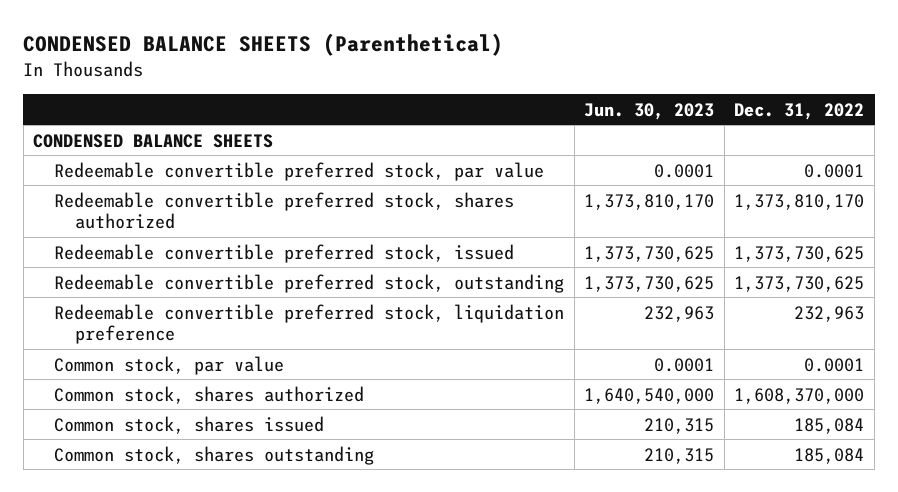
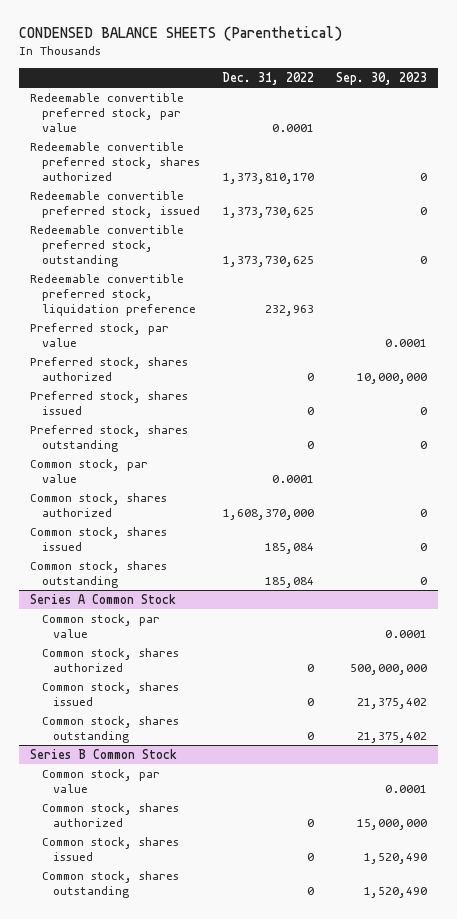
- | Jun. 30, 2023 | Dec. 31, 2022
+ | Dec. 31, 2022 | Sep. 30, 2023
- CONDENSED BALANCE SHEETS
+ Preferred stock, par value | | 0.0001
+ Preferred stock, shares authorized | 0 | 10,000,000
+ Preferred stock, shares issued | 0 | 0
+ Preferred stock, shares outstanding | 0 | 0
+ Series A Common Stock
+ Common stock, par value | | 0.0001
+ Common stock, shares authorized | 0 | 500,000,000
+ Common stock, shares issued | 0 | 21,375,402
+ Common stock, shares outstanding | 0 | 21,375,402
+ Series B Common Stock
+ Common stock, par value | | 0.0001
+ Common stock, shares authorized | 0 | 15,000,000
+ Common stock, shares issued | 0 | 1,520,490
+ Common stock, shares outstanding | 0 | 1,520,490

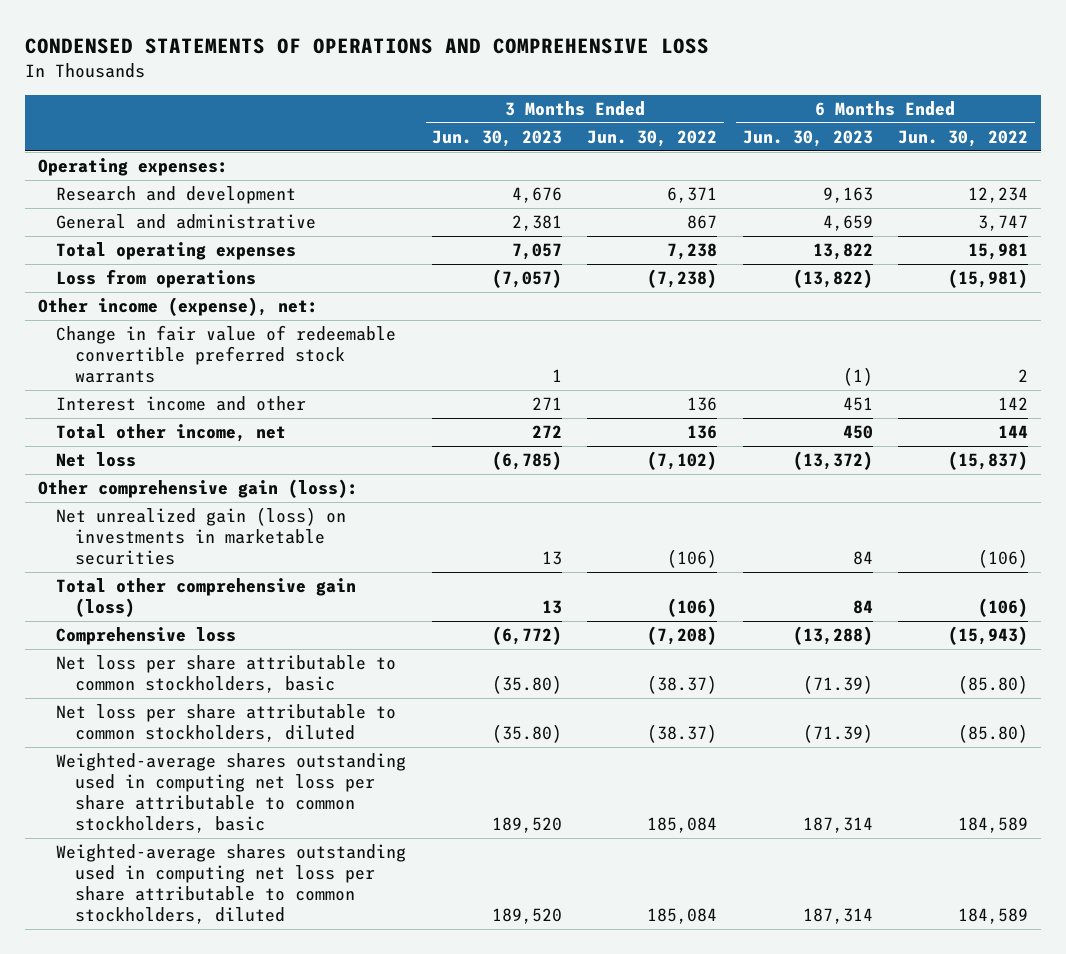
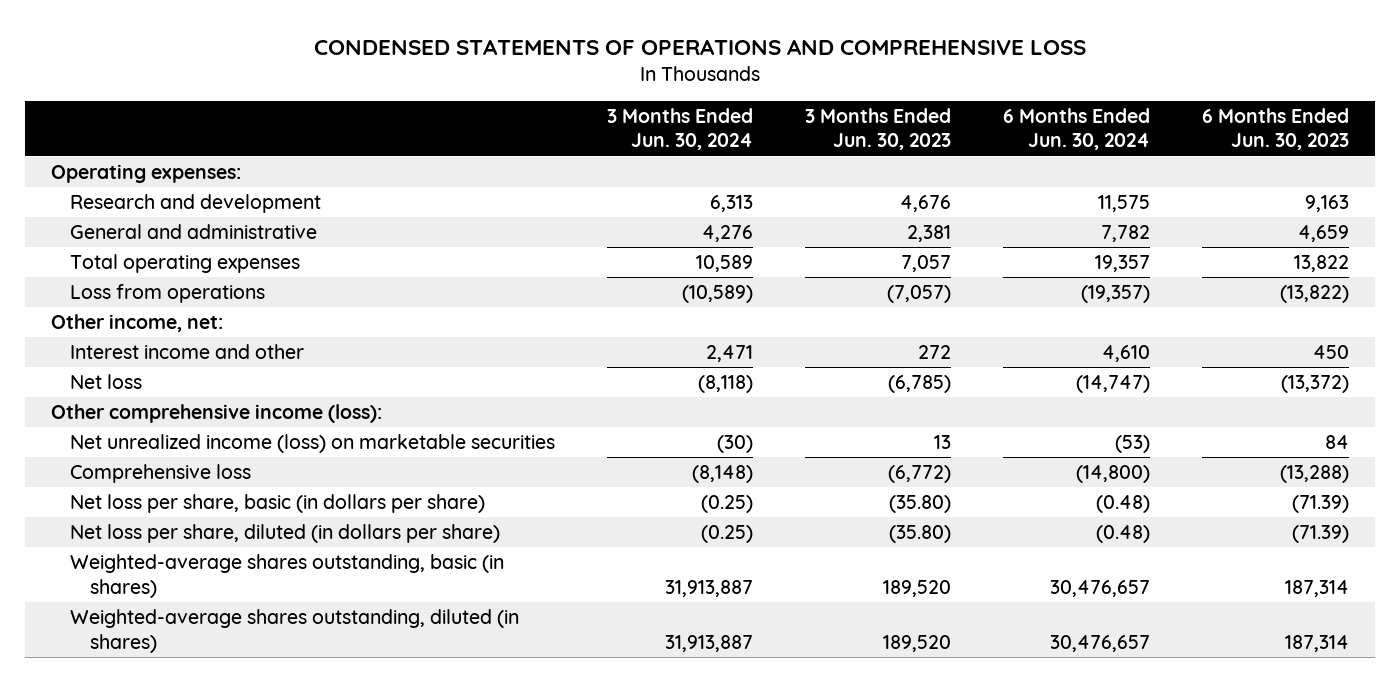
- | 3 Months Ended Jun. 30, 2023 | 3 Months Ended Jun. 30, 2022 | 6 Months Ended Jun. 30, 2023 | 6 Months Ended Jun. 30, 2022
+ | 3 Months Ended Jun. 30, 2024 | 3 Months Ended Jun. 30, 2023 | 6 Months Ended Jun. 30, 2024 | 6 Months Ended Jun. 30, 2023
- Other income (expense), net:
- Change in fair value of redeemable convertible preferred stock warrants | 1 | | (1) | 2
- Interest income and other | 271 | 136 | 451 | 142
- Total other income, net | 272 | 136 | 450 | 144
+ Other income, net:
+ Interest income and other | 2,471 | 272 | 4,610 | 450
- Other comprehensive gain (loss):
- Net unrealized gain (loss) on investments in marketable securities | 13 | (106) | 84 | (106)
- Total other comprehensive gain (loss) | 13 | (106) | 84 | (106)
+ Other comprehensive income (loss):
+ Net unrealized income (loss) on marketable securities | (30) | 13 | (53) | 84
- Net loss per share attributable to common stockholders, basic | (35.80) | (38.37) | (71.39) | (85.80)
- Net loss per share attributable to common stockholders, diluted | (35.80) | (38.37) | (71.39) | (85.80)
- Weighted-average shares outstanding used in computing net loss per share attributable to common stockholders, basic | 189,520 | 185,084 | 187,314 | 184,589
- Weighted-average shares outstanding used in computing net loss per share attributable to common stockholders, diluted | 189,520 | 185,084 | 187,314 | 184,589
+ Net loss per share, basic (in dollars per share) | (0.25) | (35.80) | (0.48) | (71.39)
+ Net loss per share, diluted (in dollars per share) | (0.25) | (35.80) | (0.48) | (71.39)
+ Weighted-average shares outstanding, basic (in shares) | 31,913,887 | 189,520 | 30,476,657 | 187,314
+ Weighted-average shares outstanding, diluted (in shares) | 31,913,887 | 189,520 | 30,476,657 | 187,314

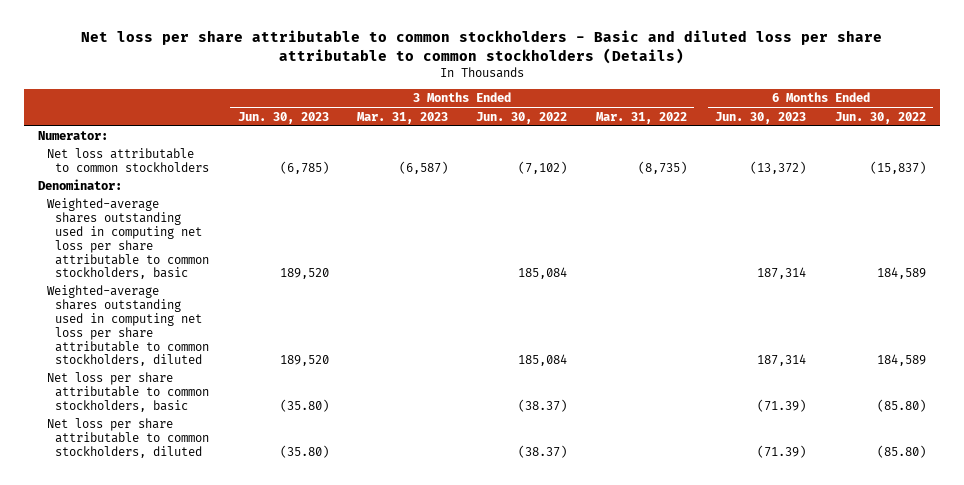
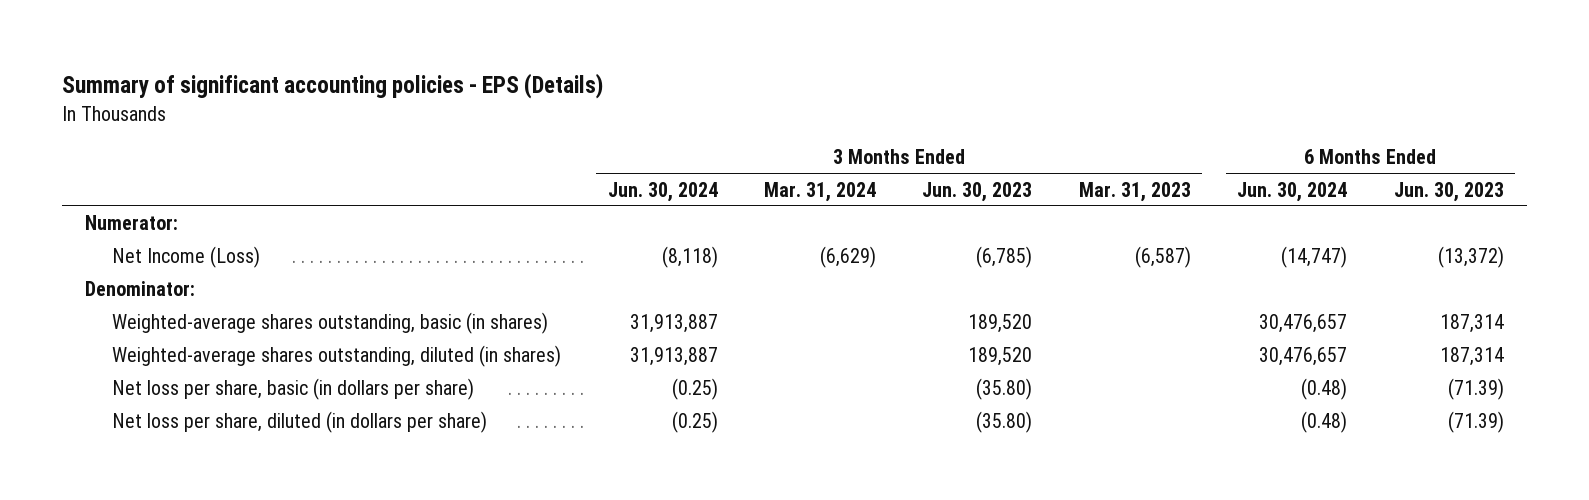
- Net loss per share attributable to common stockholders - Basic and diluted loss per share attributable to common stockholders (Details)
+ Summary of significant accounting policies - EPS (Details)
- | 3 Months Ended Jun. 30, 2023 | 3 Months Ended Mar. 31, 2023 | 3 Months Ended Jun. 30, 2022 | 3 Months Ended Mar. 31, 2022 | 6 Months Ended Jun. 30, 2023 | 6 Months Ended Jun. 30, 2022
+ | 3 Months Ended Jun. 30, 2024 | 3 Months Ended Mar. 31, 2024 | 3 Months Ended Jun. 30, 2023 | 3 Months Ended Mar. 31, 2023 | 6 Months Ended Jun. 30, 2024 | 6 Months Ended Jun. 30, 2023
- Net loss attributable to common stockholders | (6,785) | (6,587) | (7,102) | (8,735) | (13,372) | (15,837)
+ Net Income (Loss) | (8,118) | (6,629) | (6,785) | (6,587) | (14,747) | (13,372)
- Weighted-average shares outstanding used in computing net loss per share attributable to common stockholders, basic | 189,520 | | 185,084 | | 187,314 | 184,589
- Weighted-average shares outstanding used in computing net loss per share attributable to common stockholders, diluted | 189,520 | | 185,084 | | 187,314 | 184,589
- Net loss per share attributable to common stockholders, basic | (35.80) | | (38.37) | | (71.39) | (85.80)
- Net loss per share attributable to common stockholders, diluted | (35.80) | | (38.37) | | (71.39) | (85.80)
+ Weighted-average shares outstanding, basic (in shares) | 31,913,887 | | 189,520 | | 30,476,657 | 187,314
+ Weighted-average shares outstanding, diluted (in shares) | 31,913,887 | | 189,520 | | 30,476,657 | 187,314
+ Net loss per share, basic (in dollars per share) | (0.25) | | (35.80) | | (0.48) | (71.39)
+ Net loss per share, diluted (in dollars per share) | (0.25) | | (35.80) | | (0.48) | (71.39)

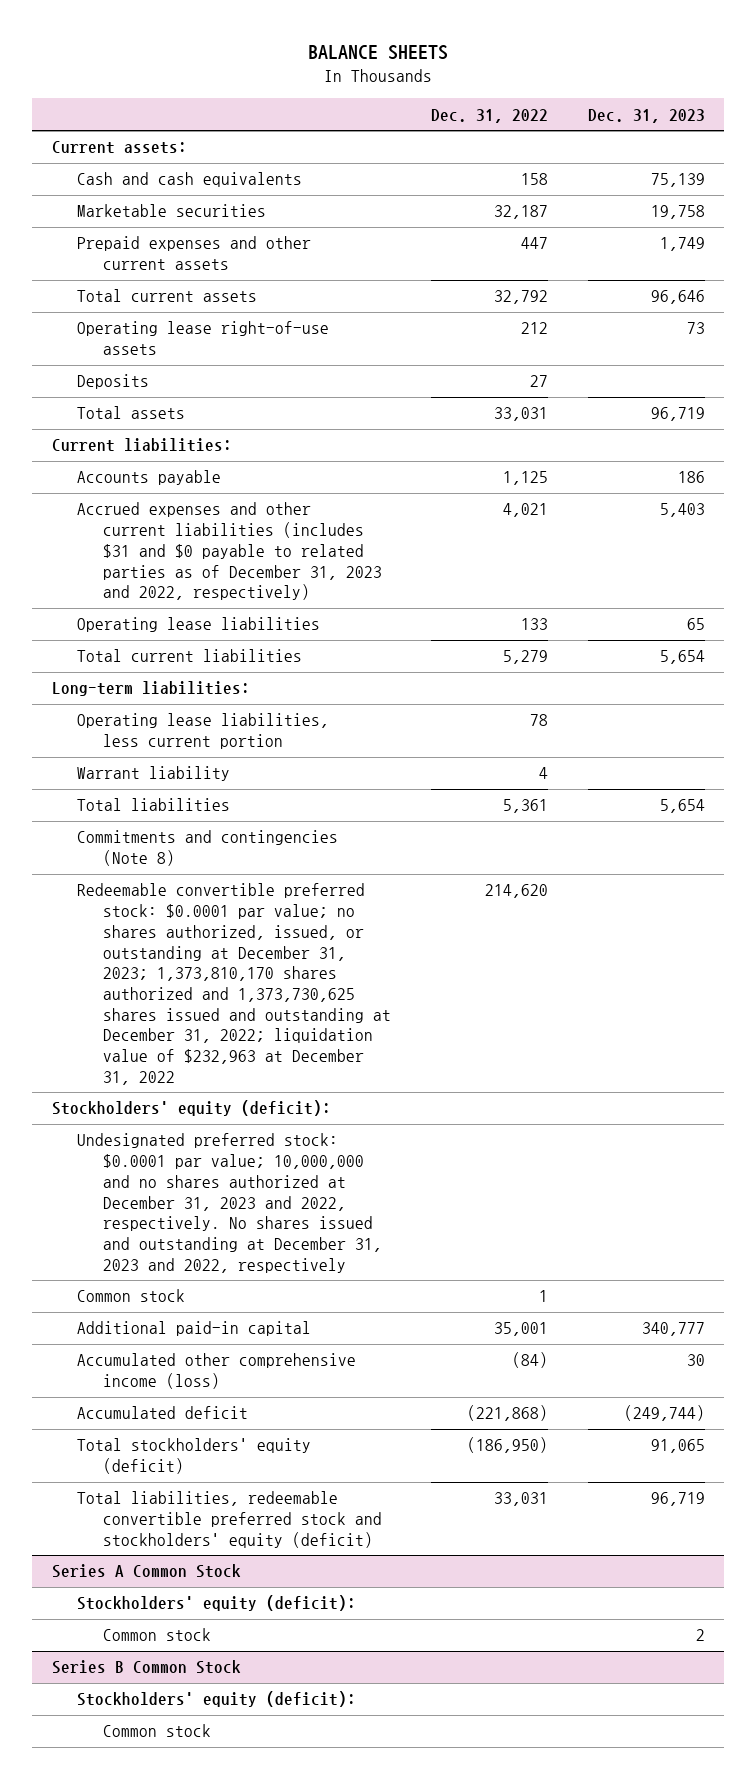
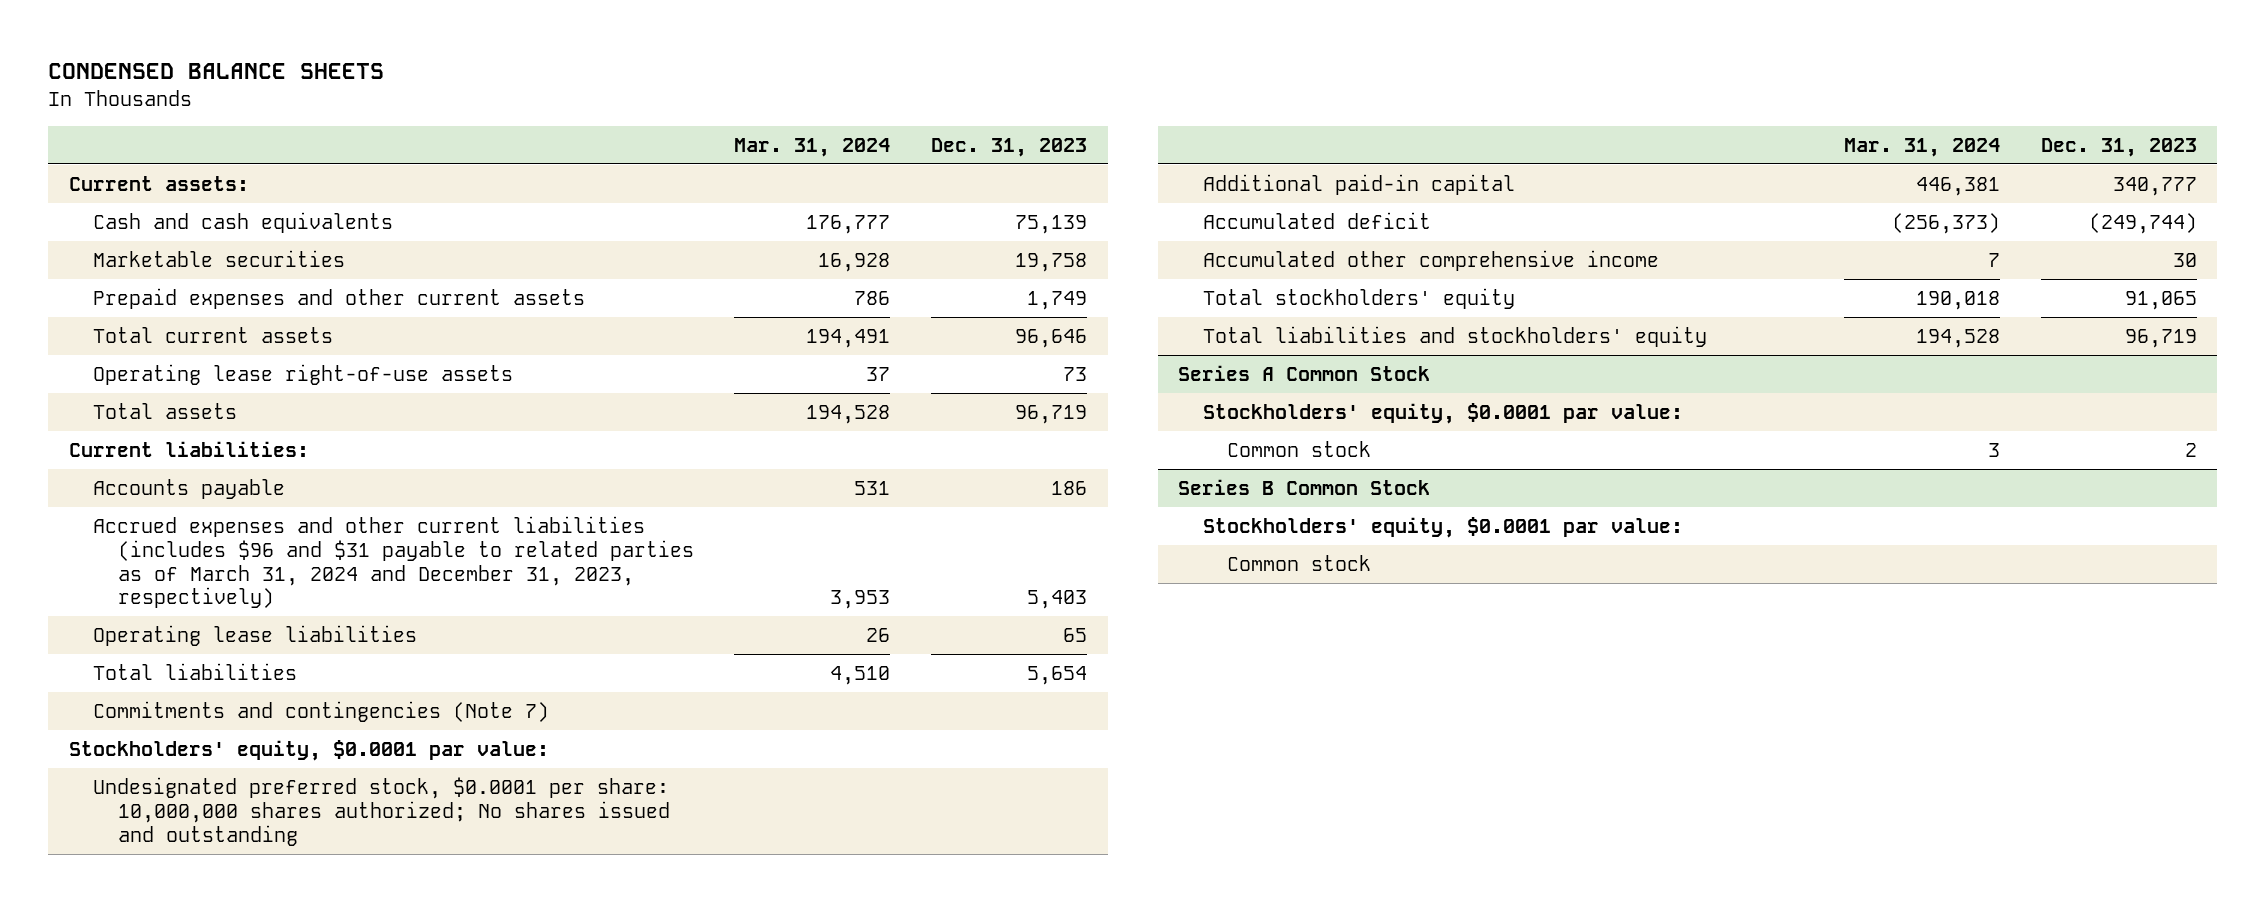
- BALANCE SHEETS
+ CONDENSED BALANCE SHEETS
- | Dec. 31, 2022 | Dec. 31, 2023
+ | Mar. 31, 2024 | Dec. 31, 2023
- Deposits | 27 |
- Accrued expenses and other current liabilities (includes $31 and $0 payable to related parties as of December 31, 2023 and 2022, respectively) | 4,021 | 5,403
+ Accrued expenses and other current liabilities (includes $96 and $31 payable to related parties as of March 31, 2024 and December 31, 2023, respectively) | 3,953 | 5,403
- Total current liabilities | 5,279 | 5,654
- Long-term liabilities:
- Operating lease liabilities, less current portion | 78 |
- Warrant liability | 4 |
- Commitments and contingencies (Note 8)
- Redeemable convertible preferred stock: $0.0001 par value; no shares authorized, issued, or outstanding at December 31, 2023; 1,373,810,170 shares authorized and 1,373,730,625 shares issued and outstanding at December 31, 2022; liquidation value of $232,963 at December 31, 2022 | 214,620 |
- Stockholders' equity (deficit):
- Undesignated preferred stock: $0.0001 par value; 10,000,000 and no shares authorized at December 31, 2023 and 2022, respectively. No shares issued and outstanding at December 31, 2023 and 2022, respectively
- Common stock | 1 |
+ Commitments and contingencies (Note 7)
+ Stockholders' equity, $0.0001 par value:
+ Undesignated preferred stock, $0.0001 per share: 10,000,000 shares authorized; No shares issued and outstanding
- Accumulated other comprehensive income (loss) | (84) | 30
- Total stockholders' equity (deficit) | (186,950) | 91,065
- Total liabilities, redeemable convertible preferred stock and stockholders' equity (deficit) | 33,031 | 96,719
+ Accumulated other comprehensive income | 7 | 30
+ Total stockholders' equity | 190,018 | 91,065
+ Total liabilities and stockholders' equity | 194,528 | 96,719
@ Series A Common Stock
- Stockholders' equity (deficit):
+ Stockholders' equity, $0.0001 par value:
@ Series B Common Stock
- Stockholders' equity (deficit):
+ Stockholders' equity, $0.0001 par value:

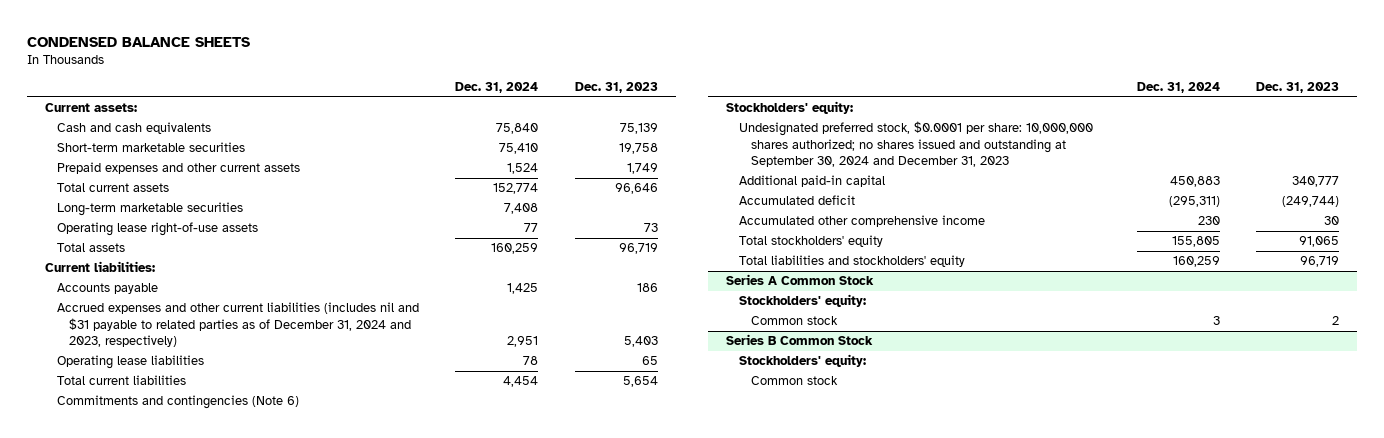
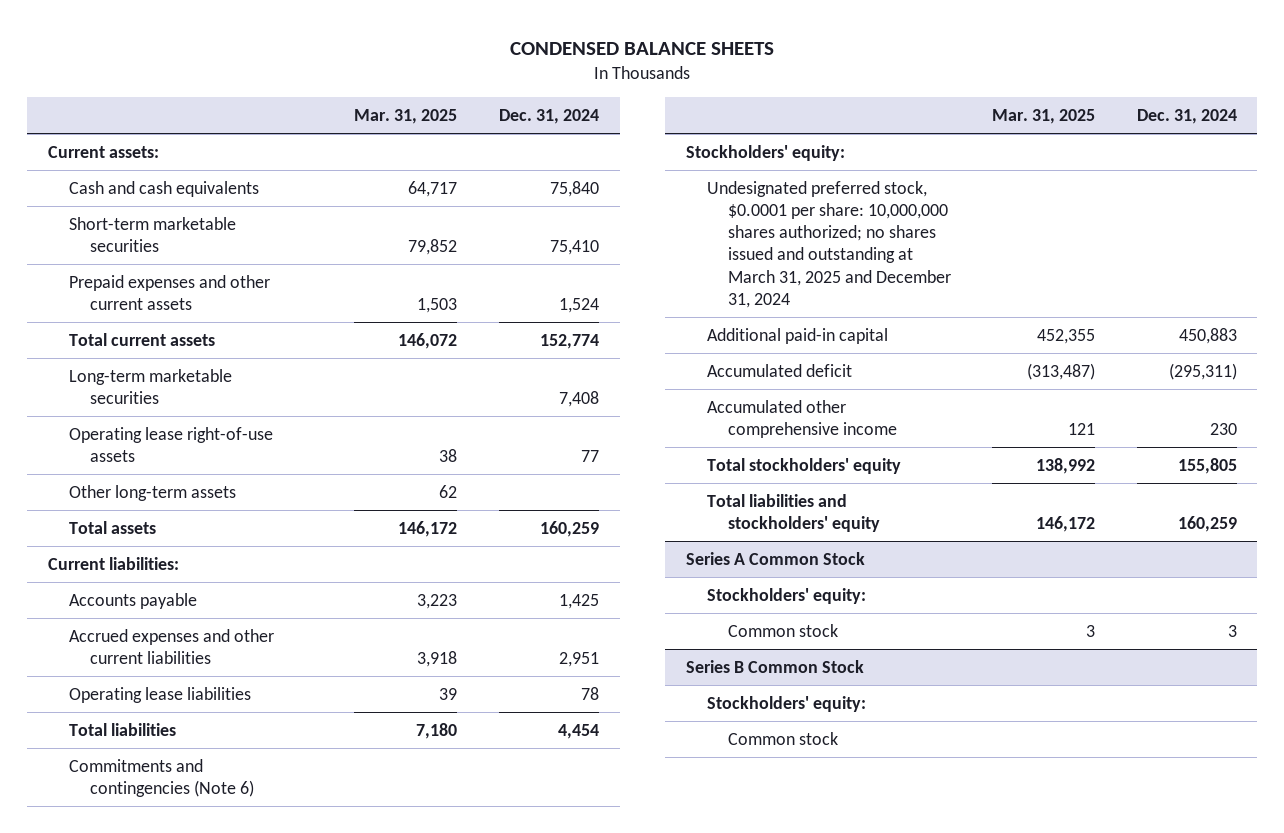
- | Dec. 31, 2024 | Dec. 31, 2023
+ | Mar. 31, 2025 | Dec. 31, 2024
+ Other long-term assets | 62 |
- Accrued expenses and other current liabilities (includes nil and $31 payable to related parties as of December 31, 2024 and 2023, respectively) | 2,951 | 5,403
+ Accrued expenses and other current liabilities | 3,918 | 2,951
- Total current liabilities | 4,454 | 5,654
+ Total liabilities | 7,180 | 4,454
- Undesignated preferred stock, $0.0001 per share: 10,000,000 shares authorized; no shares issued and outstanding at September 30, 2024 and December 31, 2023
+ Undesignated preferred stock, $0.0001 per share: 10,000,000 shares authorized; no shares issued and outstanding at March 31, 2025 and December 31, 2024

